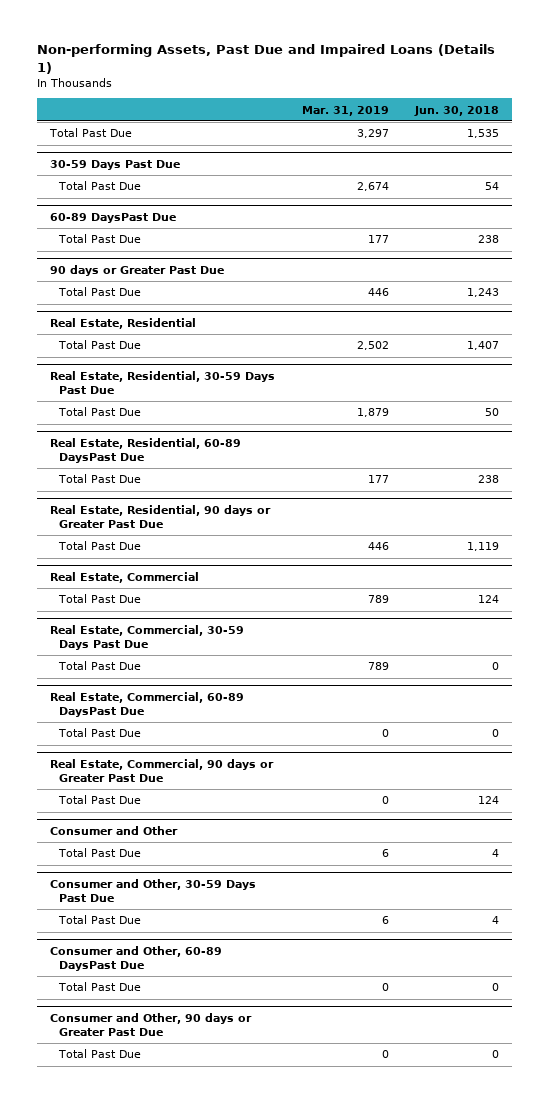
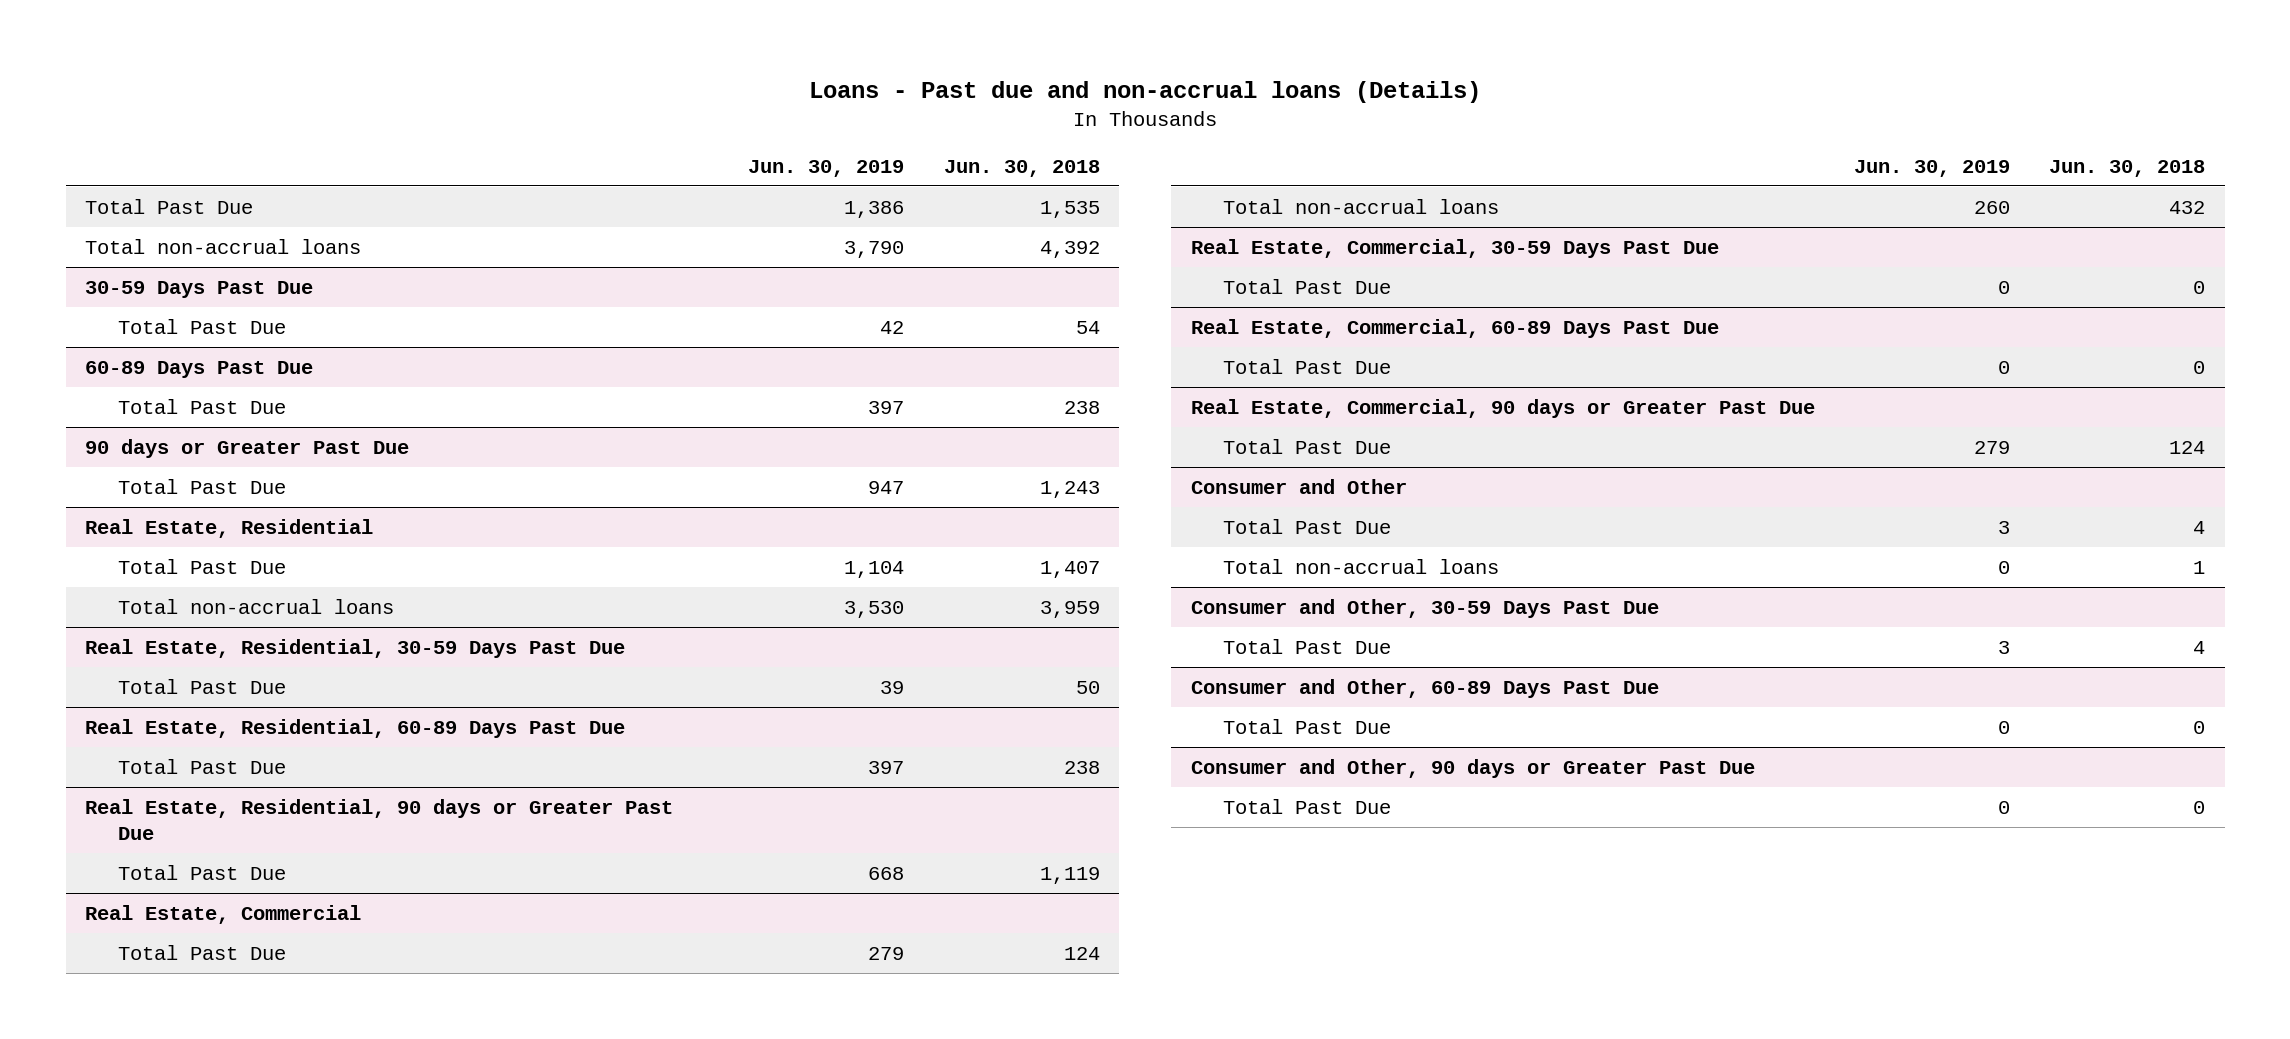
- Non-performing Assets, Past Due and Impaired Loans (Details 1)
+ Loans - Past due and non-accrual loans (Details)
- | Mar. 31, 2019 | Jun. 30, 2018
+ | Jun. 30, 2019 | Jun. 30, 2018
+ Total non-accrual loans | 3,790 | 4,392
- 60-89 DaysPast Due
+ 60-89 Days Past Due
@ Real Estate, Residential
+ Total non-accrual loans | 3,530 | 3,959
- Real Estate, Residential, 60-89 DaysPast Due
+ Real Estate, Residential, 60-89 Days Past Due
@ Real Estate, Commercial
+ Total non-accrual loans | 260 | 432
- Real Estate, Commercial, 60-89 DaysPast Due
+ Real Estate, Commercial, 60-89 Days Past Due
@ Consumer and Other
+ Total non-accrual loans | 0 | 1
- Consumer and Other, 60-89 DaysPast Due
+ Consumer and Other, 60-89 Days Past Due

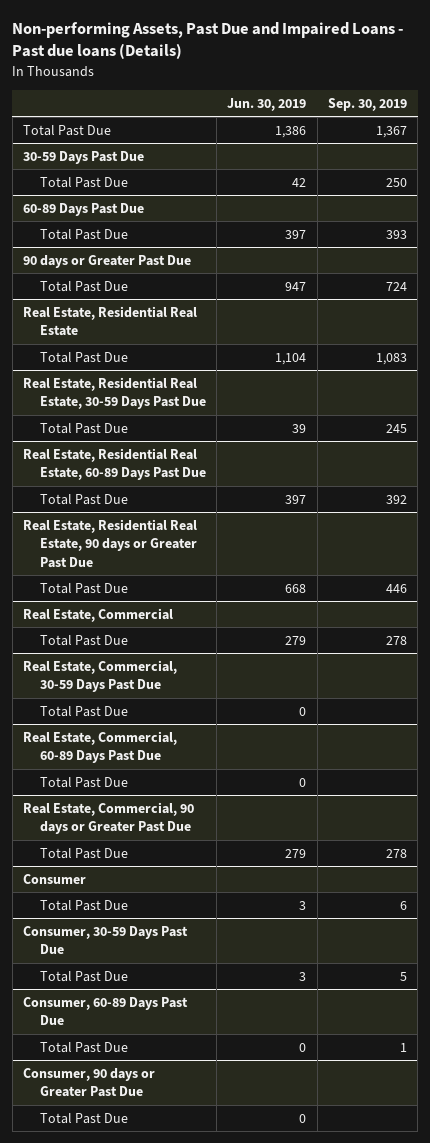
- Loans - Past due and non-accrual loans (Details)
+ Non-performing Assets, Past Due and Impaired Loans - Past due loans (Details)
- | Jun. 30, 2019 | Jun. 30, 2018
+ | Jun. 30, 2019 | Sep. 30, 2019
- Total non-accrual loans | 3,790 | 4,392
- Real Estate, Residential
+ Real Estate, Residential Real Estate
- Total non-accrual loans | 3,530 | 3,959
- Real Estate, Residential, 30-59 Days Past Due
+ Real Estate, Residential Real Estate, 30-59 Days Past Due
- Real Estate, Residential, 60-89 Days Past Due
+ Real Estate, Residential Real Estate, 60-89 Days Past Due
- Real Estate, Residential, 90 days or Greater Past Due
+ Real Estate, Residential Real Estate, 90 days or Greater Past Due
@ Real Estate, Commercial
- Total non-accrual loans | 260 | 432
- Consumer and Other
+ Consumer
- Total non-accrual loans | 0 | 1
- Consumer and Other, 30-59 Days Past Due
+ Consumer, 30-59 Days Past Due
- Consumer and Other, 60-89 Days Past Due
+ Consumer, 60-89 Days Past Due
- Consumer and Other, 90 days or Greater Past Due
+ Consumer, 90 days or Greater Past Due

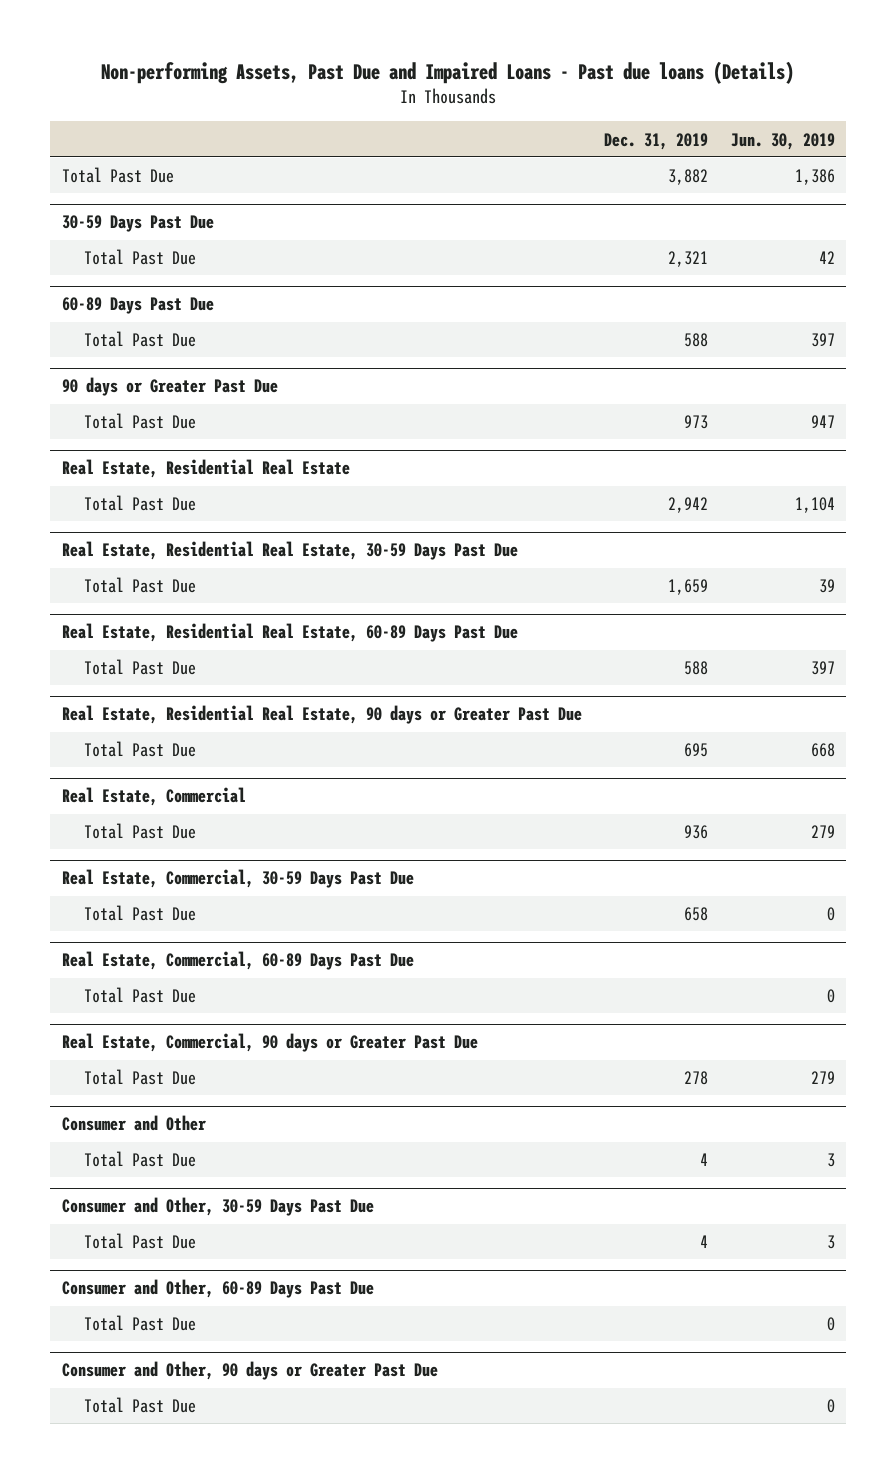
- | Jun. 30, 2019 | Sep. 30, 2019
+ | Dec. 31, 2019 | Jun. 30, 2019
- Consumer
+ Consumer and Other
- Consumer, 30-59 Days Past Due
+ Consumer and Other, 30-59 Days Past Due
- Consumer, 60-89 Days Past Due
+ Consumer and Other, 60-89 Days Past Due
- Consumer, 90 days or Greater Past Due
+ Consumer and Other, 90 days or Greater Past Due

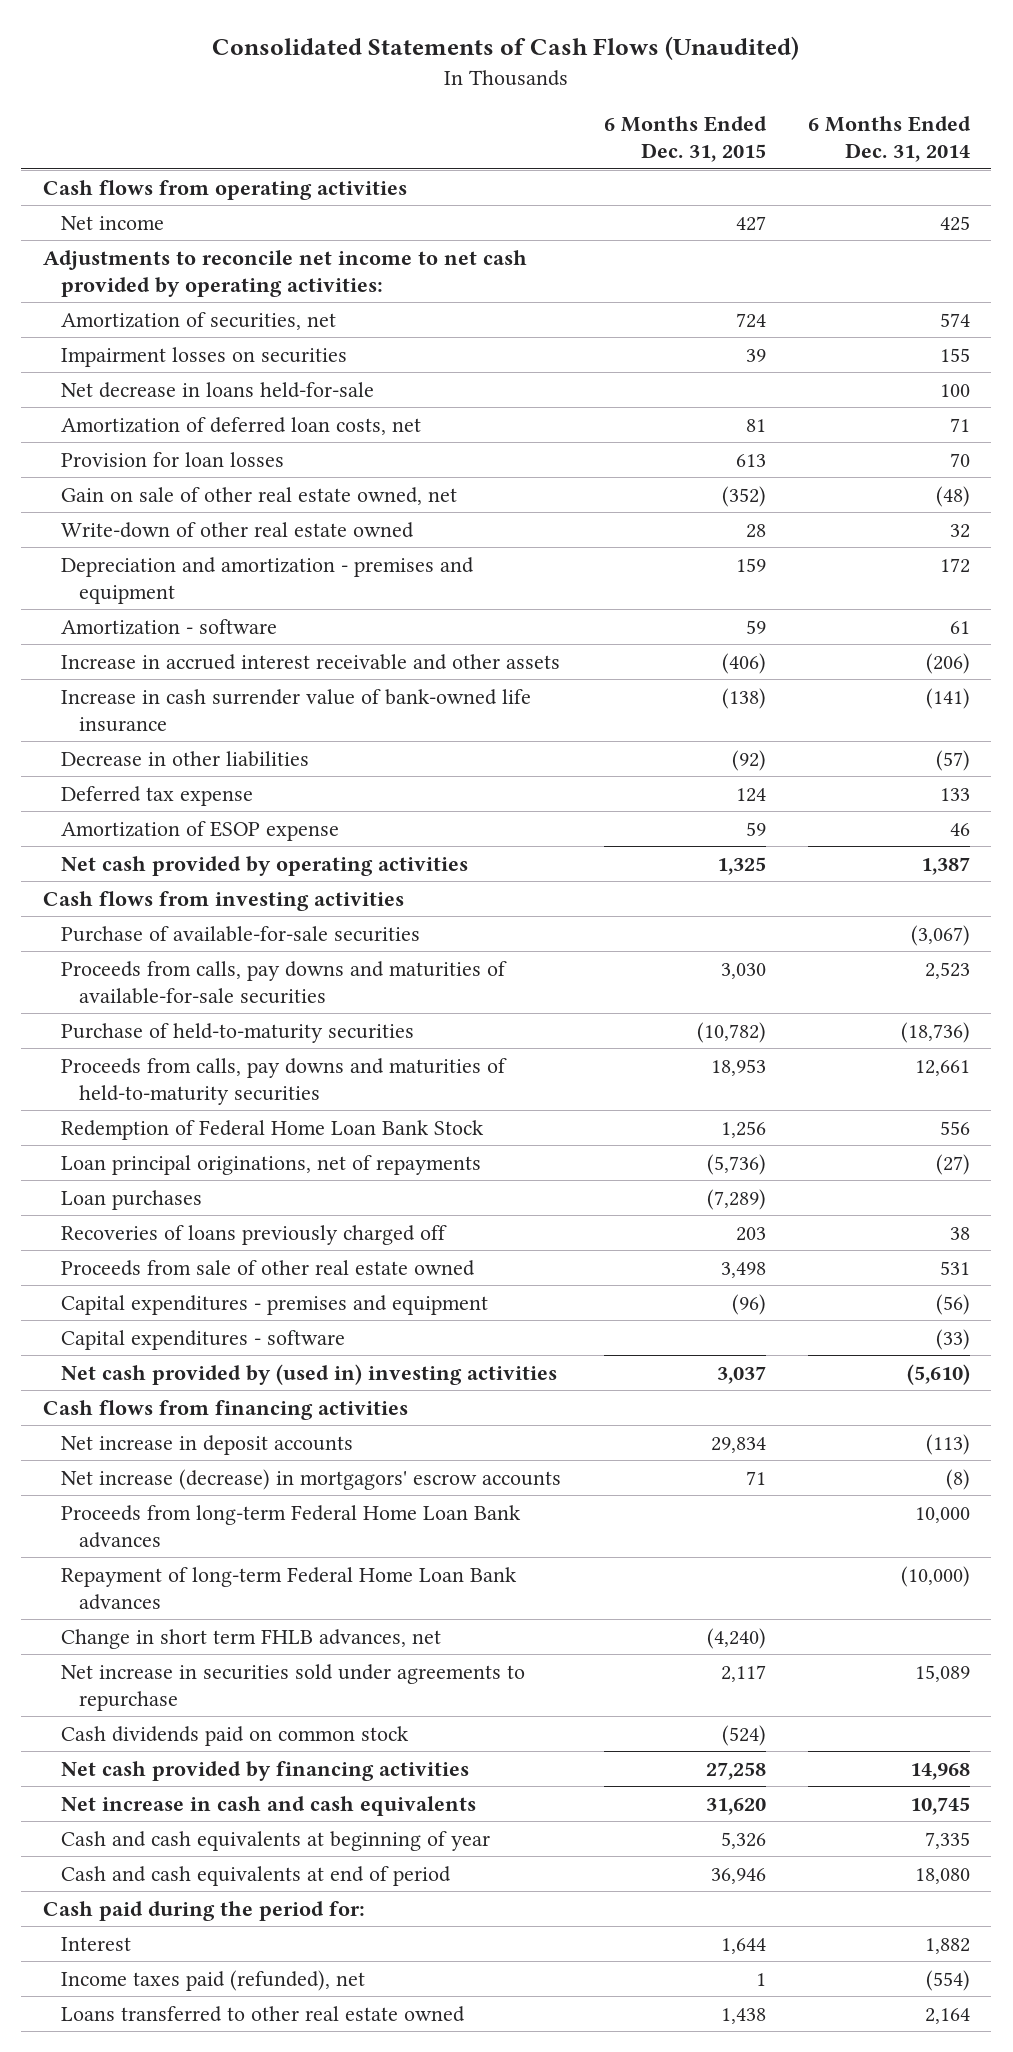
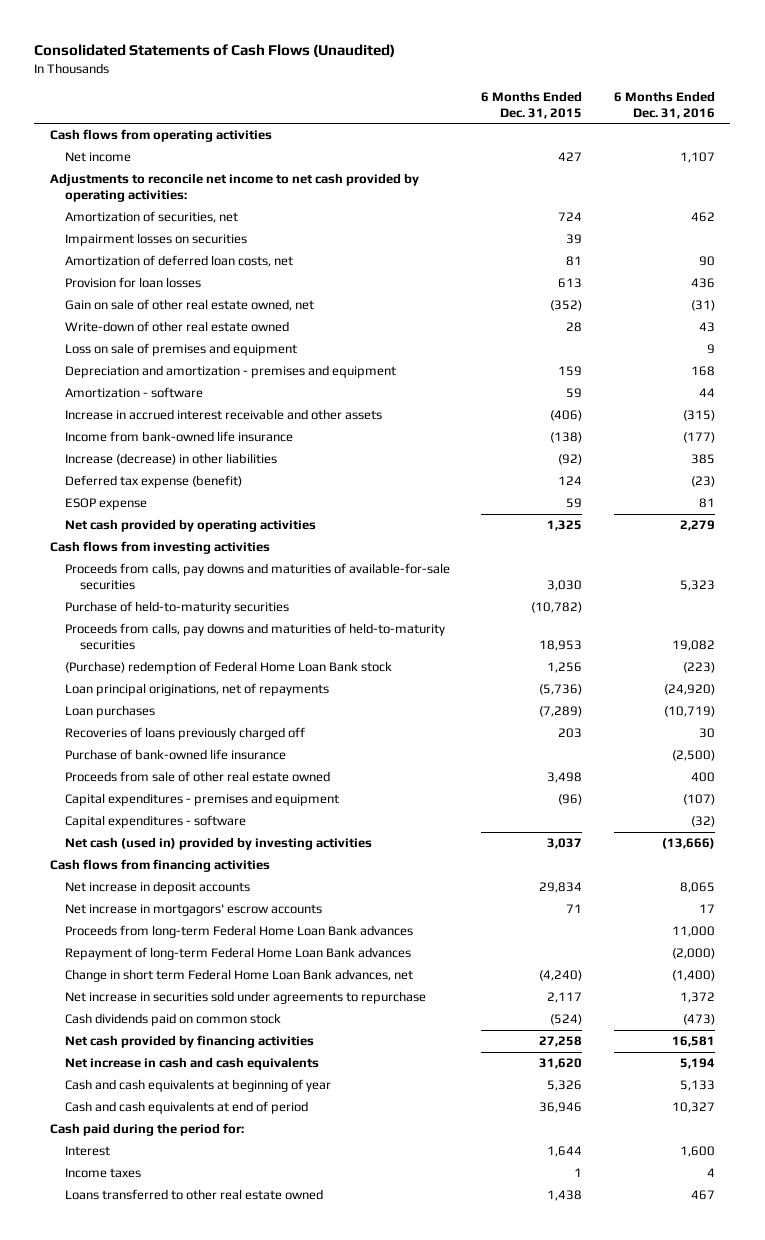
- | 6 Months Ended Dec. 31, 2015 | 6 Months Ended Dec. 31, 2014
+ | 6 Months Ended Dec. 31, 2015 | 6 Months Ended Dec. 31, 2016
- Net decrease in loans held-for-sale | | 100
+ Loss on sale of premises and equipment | | 9
- Increase in cash surrender value of bank-owned life insurance | (138) | (141)
- Decrease in other liabilities | (92) | (57)
- Deferred tax expense | 124 | 133
- Amortization of ESOP expense | 59 | 46
+ Income from bank-owned life insurance | (138) | (177)
+ Increase (decrease) in other liabilities | (92) | 385
+ Deferred tax expense (benefit) | 124 | (23)
+ ESOP expense | 59 | 81
- Purchase of available-for-sale securities | | (3,067)
- Redemption of Federal Home Loan Bank Stock | 1,256 | 556
+ (Purchase) redemption of Federal Home Loan Bank stock | 1,256 | (223)
+ Purchase of bank-owned life insurance | | (2,500)
- Net cash provided by (used in) investing activities | 3,037 | (5,610)
+ Net cash (used in) provided by investing activities | 3,037 | (13,666)
- Net increase (decrease) in mortgagors' escrow accounts | 71 | (8)
+ Net increase in mortgagors' escrow accounts | 71 | 17
- Change in short term FHLB advances, net | (4,240) |
+ Change in short term Federal Home Loan Bank advances, net | (4,240) | (1,400)
- Income taxes paid (refunded), net | 1 | (554)
+ Income taxes | 1 | 4

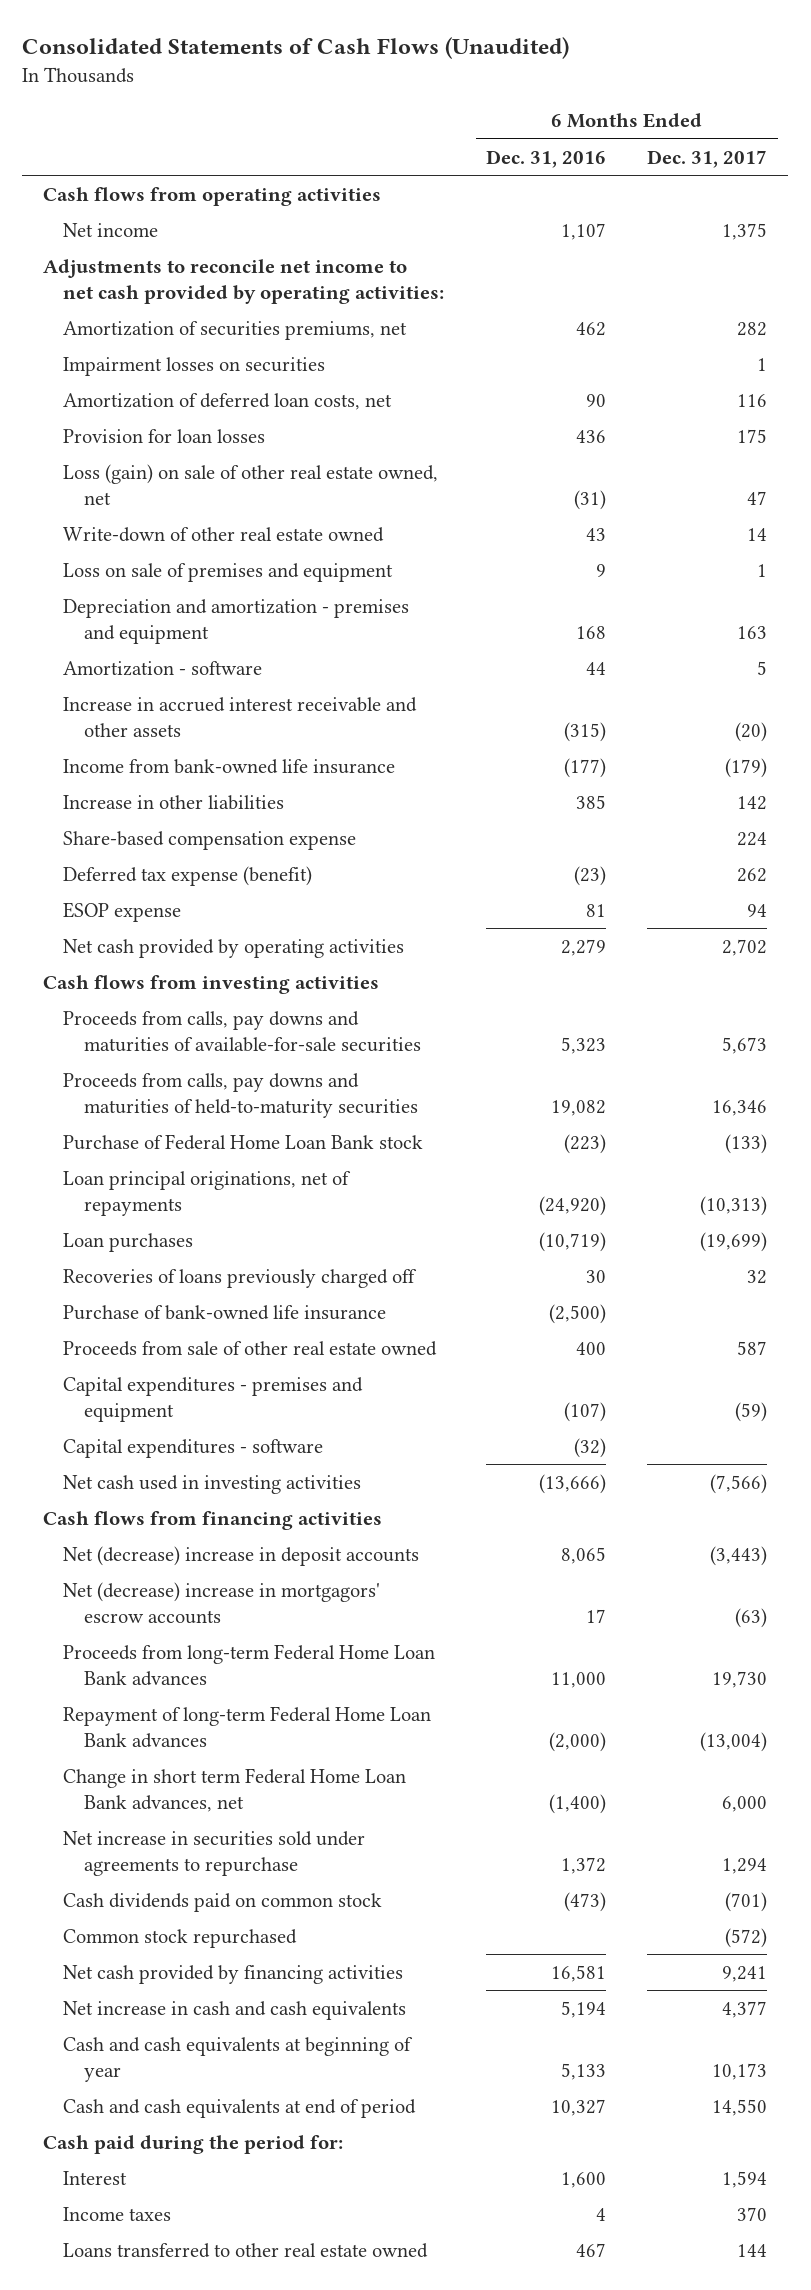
- | 6 Months Ended Dec. 31, 2015 | 6 Months Ended Dec. 31, 2016
+ | 6 Months Ended Dec. 31, 2016 | 6 Months Ended Dec. 31, 2017
- Amortization of securities, net | 724 | 462
+ Amortization of securities premiums, net | 462 | 282
- Gain on sale of other real estate owned, net | (352) | (31)
+ Loss (gain) on sale of other real estate owned, net | (31) | 47
- Increase (decrease) in other liabilities | (92) | 385
+ Increase in other liabilities | 385 | 142
+ Share-based compensation expense | | 224
- Purchase of held-to-maturity securities | (10,782) |
- (Purchase) redemption of Federal Home Loan Bank stock | 1,256 | (223)
+ Purchase of Federal Home Loan Bank stock | (223) | (133)
- Net cash (used in) provided by investing activities | 3,037 | (13,666)
+ Net cash used in investing activities | (13,666) | (7,566)
- Net increase in deposit accounts | 29,834 | 8,065
- Net increase in mortgagors' escrow accounts | 71 | 17
+ Net (decrease) increase in deposit accounts | 8,065 | (3,443)
+ Net (decrease) increase in mortgagors' escrow accounts | 17 | (63)
+ Common stock repurchased | | (572)

